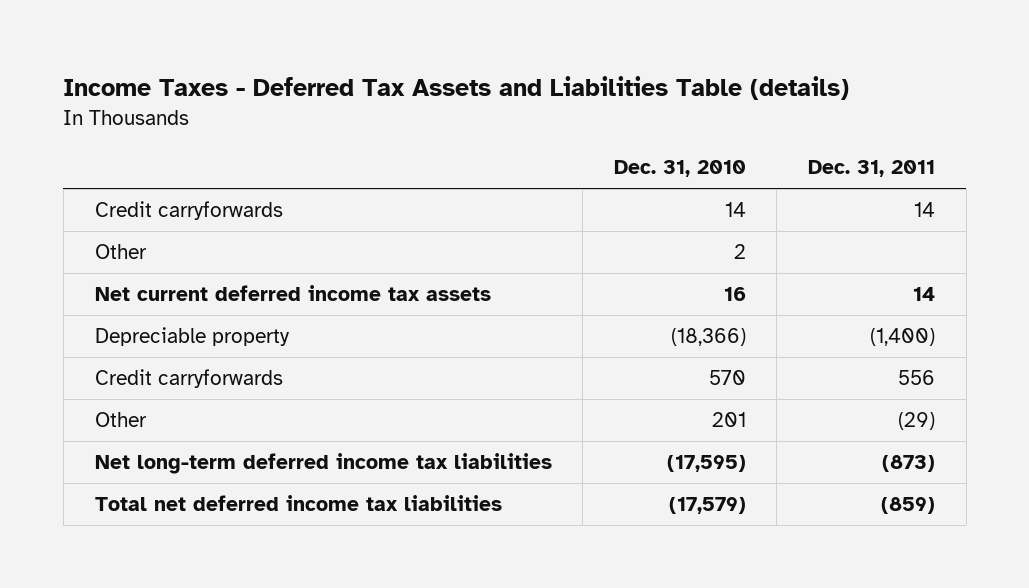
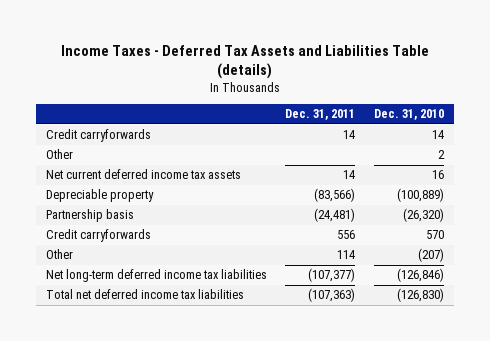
- | Dec. 31, 2010 | Dec. 31, 2011
+ | Dec. 31, 2011 | Dec. 31, 2010
- Depreciable property | (18,366) | (1,400)
+ Depreciable property | (83,566) | (100,889)
+ Partnership basis | (24,481) | (26,320)
- Other | 201 | (29)
- Net long-term deferred income tax liabilities | (17,595) | (873)
- Total net deferred income tax liabilities | (17,579) | (859)
+ Other | 114 | (207)
+ Net long-term deferred income tax liabilities | (107,377) | (126,846)
+ Total net deferred income tax liabilities | (107,363) | (126,830)

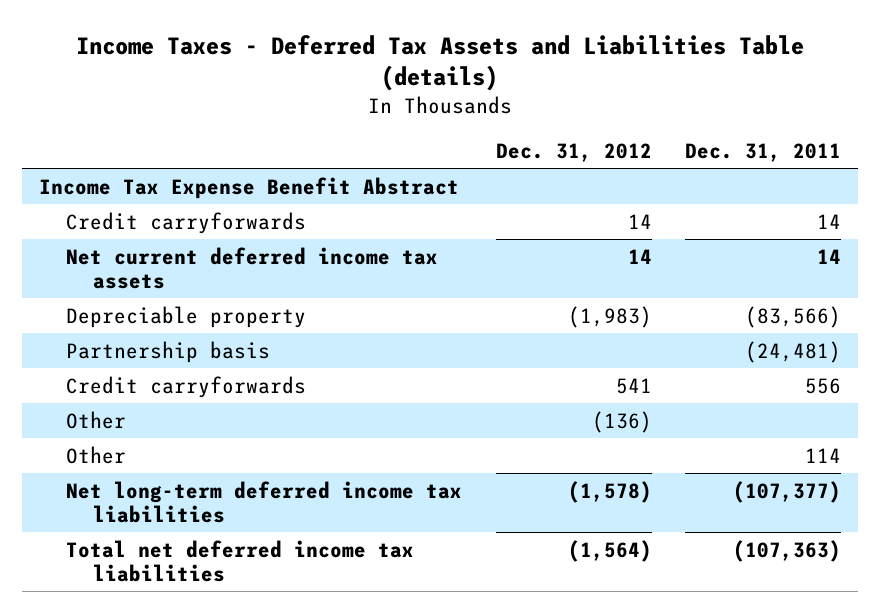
- | Dec. 31, 2011 | Dec. 31, 2010
+ | Dec. 31, 2012 | Dec. 31, 2011
+ Income Tax Expense Benefit Abstract
moved down: Other | (136) |

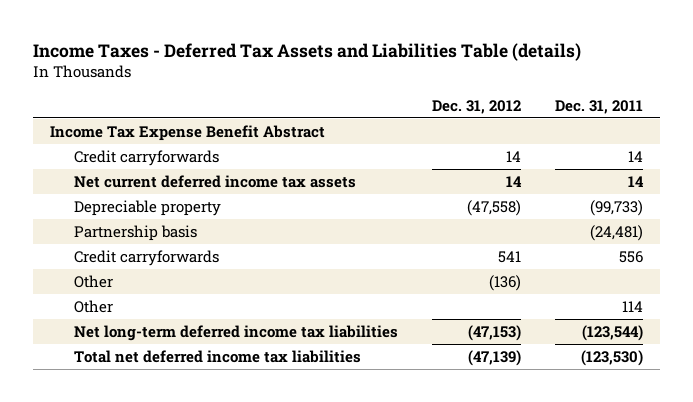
- Depreciable property | (1,983) | (83,566)
+ Depreciable property | (47,558) | (99,733)
- Net long-term deferred income tax liabilities | (1,578) | (107,377)
- Total net deferred income tax liabilities | (1,564) | (107,363)
+ Net long-term deferred income tax liabilities | (47,153) | (123,544)
+ Total net deferred income tax liabilities | (47,139) | (123,530)

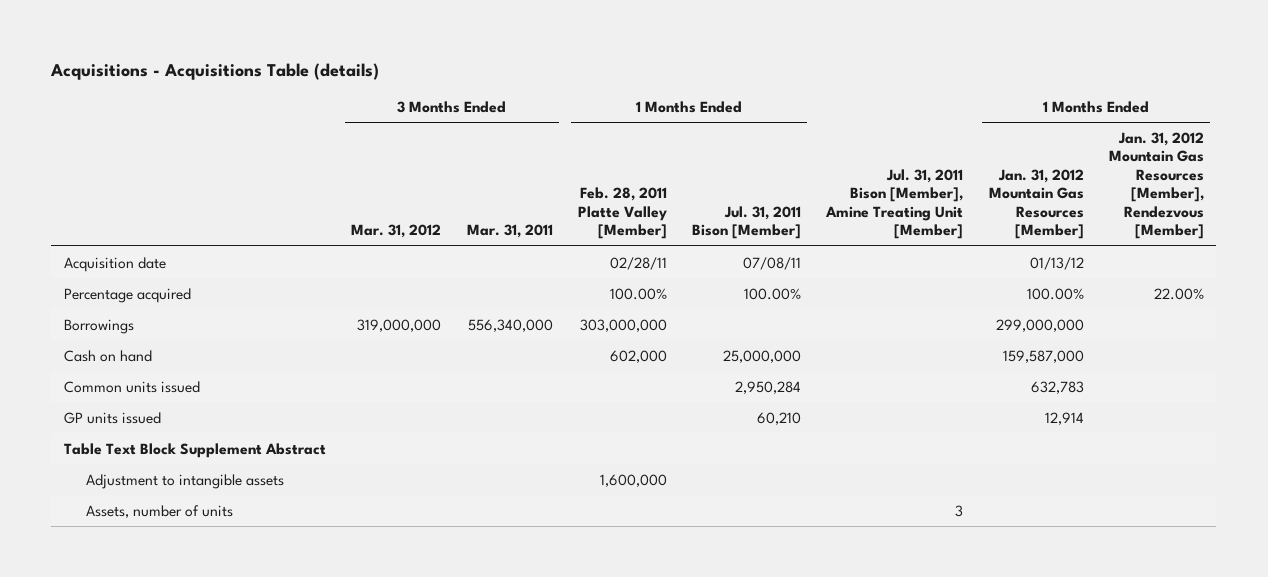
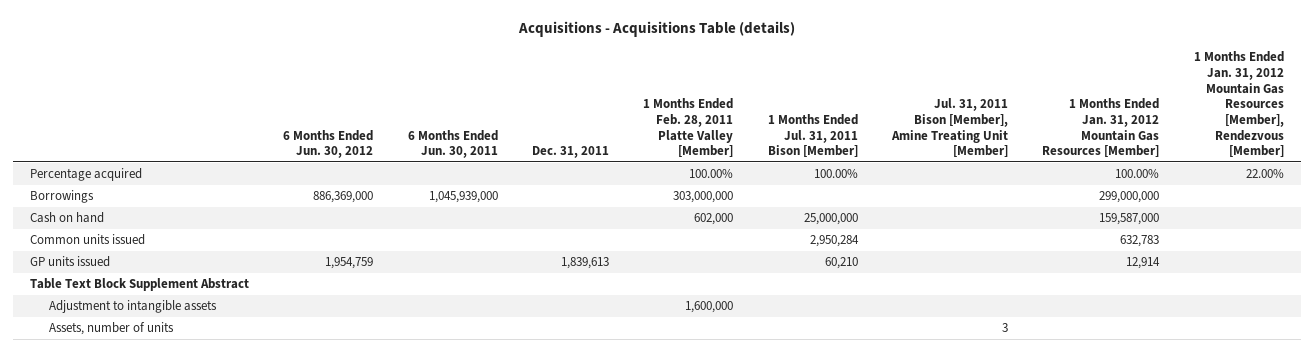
- | 3 Months Ended Mar. 31, 2012 | 3 Months Ended Mar. 31, 2011 | 1 Months Ended Feb. 28, 2011 Platte Valley [Member] | 1 Months Ended Jul. 31, 2011 Bison [Member] | Jul. 31, 2011 Bison [Member], Amine Treating Unit [Member] | 1 Months Ended Jan. 31, 2012 Mountain Gas Resources [Member] | 1 Months Ended Jan. 31, 2012 Mountain Gas Resources [Member], Rendezvous [Member]
+ | 6 Months Ended Jun. 30, 2012 | 6 Months Ended Jun. 30, 2011 | Dec. 31, 2011 | 1 Months Ended Feb. 28, 2011 Platte Valley [Member] | 1 Months Ended Jul. 31, 2011 Bison [Member] | Jul. 31, 2011 Bison [Member], Amine Treating Unit [Member] | 1 Months Ended Jan. 31, 2012 Mountain Gas Resources [Member] | 1 Months Ended Jan. 31, 2012 Mountain Gas Resources [Member], Rendezvous [Member]
- Acquisition date | | | 02/28/11 | 07/08/11 | | 01/13/12 |

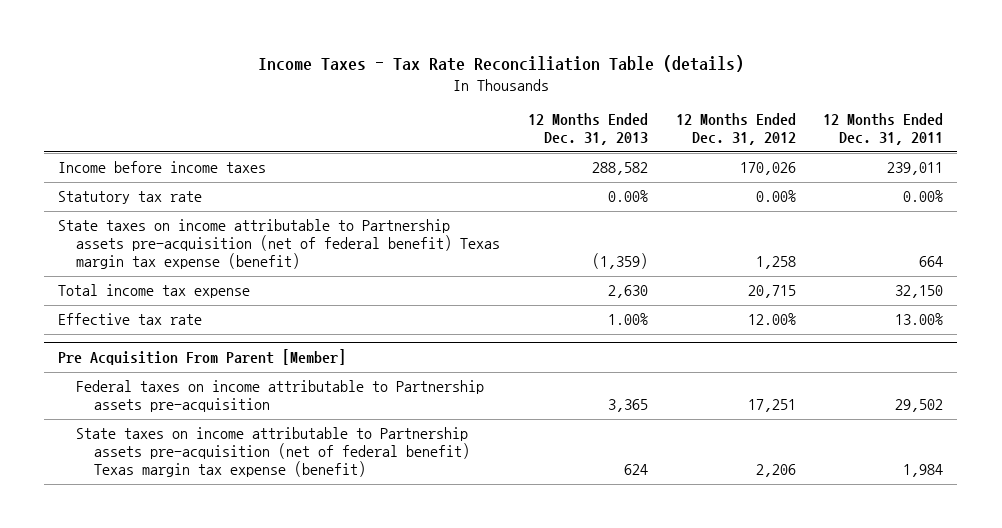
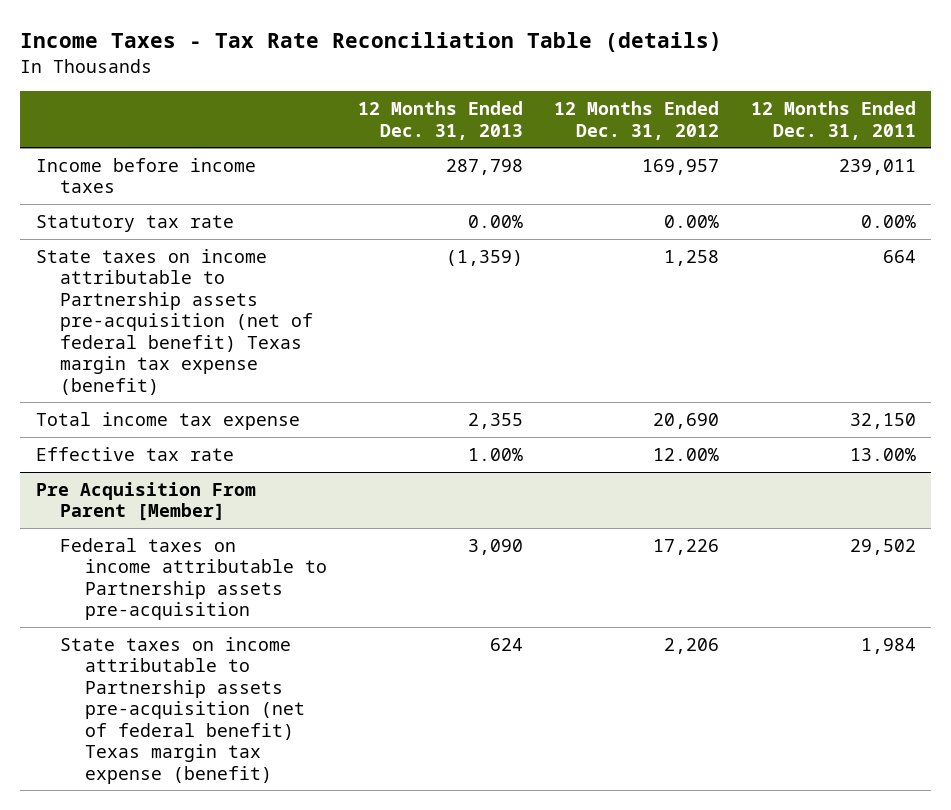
- Income before income taxes | 288,582 | 170,026 | 239,011
+ Income before income taxes | 287,798 | 169,957 | 239,011
- Total income tax expense | 2,630 | 20,715 | 32,150
+ Total income tax expense | 2,355 | 20,690 | 32,150
@ Pre Acquisition From Parent [Member]
- Federal taxes on income attributable to Partnership assets pre-acquisition | 3,365 | 17,251 | 29,502
+ Federal taxes on income attributable to Partnership assets pre-acquisition | 3,090 | 17,226 | 29,502

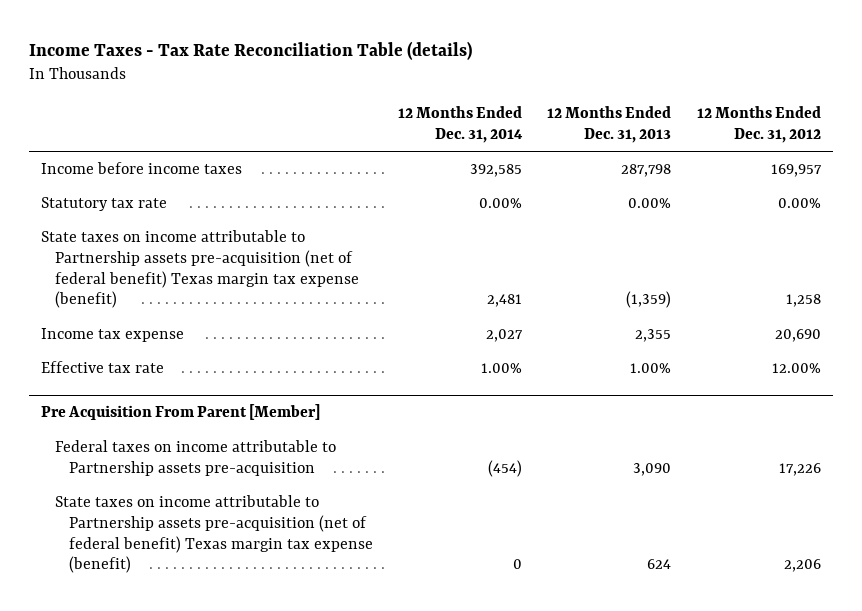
- | 12 Months Ended Dec. 31, 2013 | 12 Months Ended Dec. 31, 2012 | 12 Months Ended Dec. 31, 2011
+ | 12 Months Ended Dec. 31, 2014 | 12 Months Ended Dec. 31, 2013 | 12 Months Ended Dec. 31, 2012
- Total income tax expense | 2,355 | 20,690 | 32,150
+ Income tax expense | 2,027 | 2,355 | 20,690

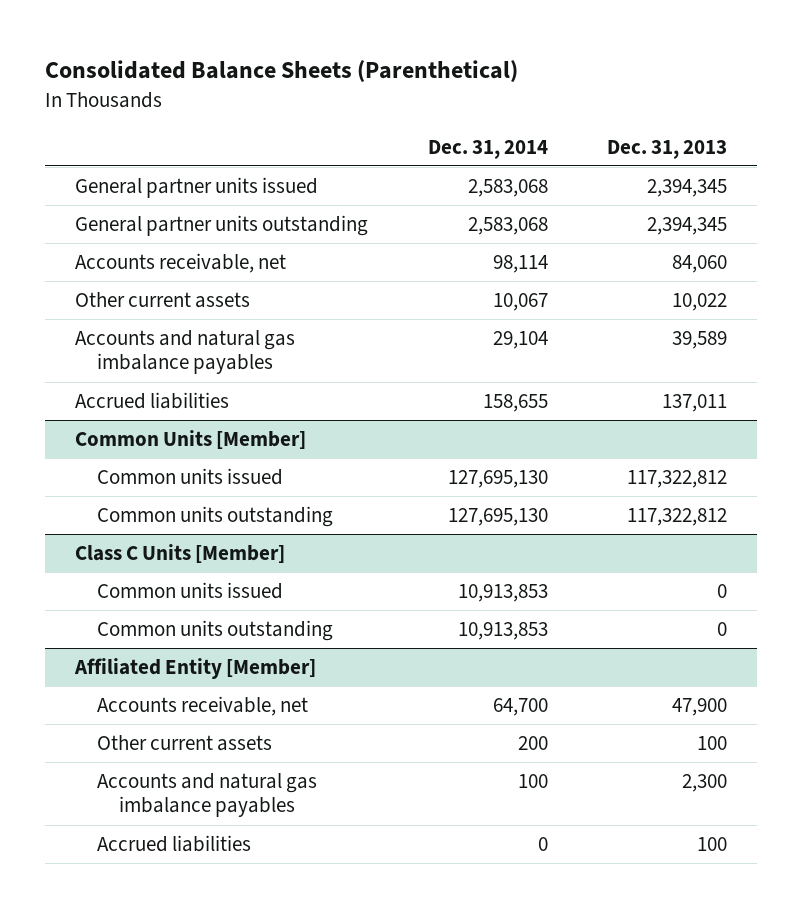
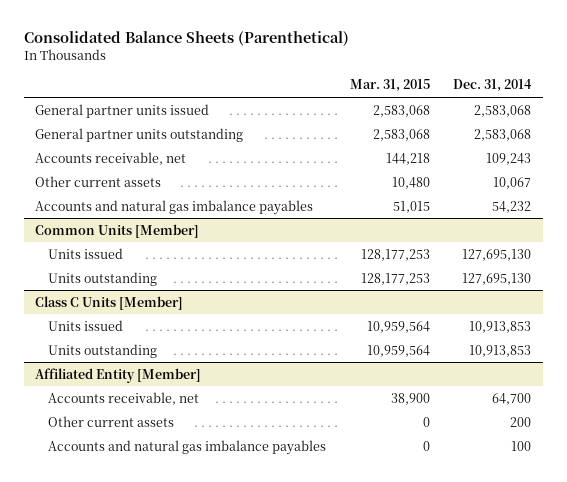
- | Dec. 31, 2014 | Dec. 31, 2013
+ | Mar. 31, 2015 | Dec. 31, 2014
- Accounts receivable, net | 98,114 | 84,060
+ Accounts receivable, net | 144,218 | 109,243
- Accounts and natural gas imbalance payables | 29,104 | 39,589
- Accrued liabilities | 158,655 | 137,011
+ Accounts and natural gas imbalance payables | 51,015 | 54,232
@ Common Units [Member]
- Common units issued | 127,695,130 | 117,322,812
- Common units outstanding | 127,695,130 | 117,322,812
+ Units issued | 128,177,253 | 127,695,130
+ Units outstanding | 128,177,253 | 127,695,130
@ Class C Units [Member]
- Common units issued | 10,913,853 | 0
- Common units outstanding | 10,913,853 | 0
+ Units issued | 10,959,564 | 10,913,853
+ Units outstanding | 10,959,564 | 10,913,853
@ Affiliated Entity [Member]
- Accrued liabilities | 0 | 100

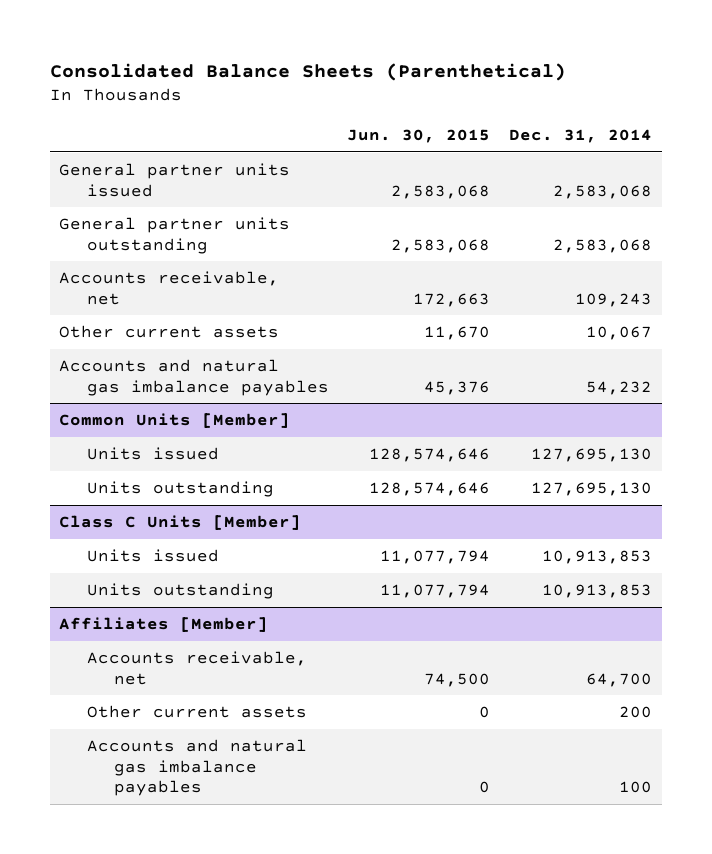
- | Mar. 31, 2015 | Dec. 31, 2014
+ | Jun. 30, 2015 | Dec. 31, 2014
- Affiliated Entity [Member]
+ Affiliates [Member]

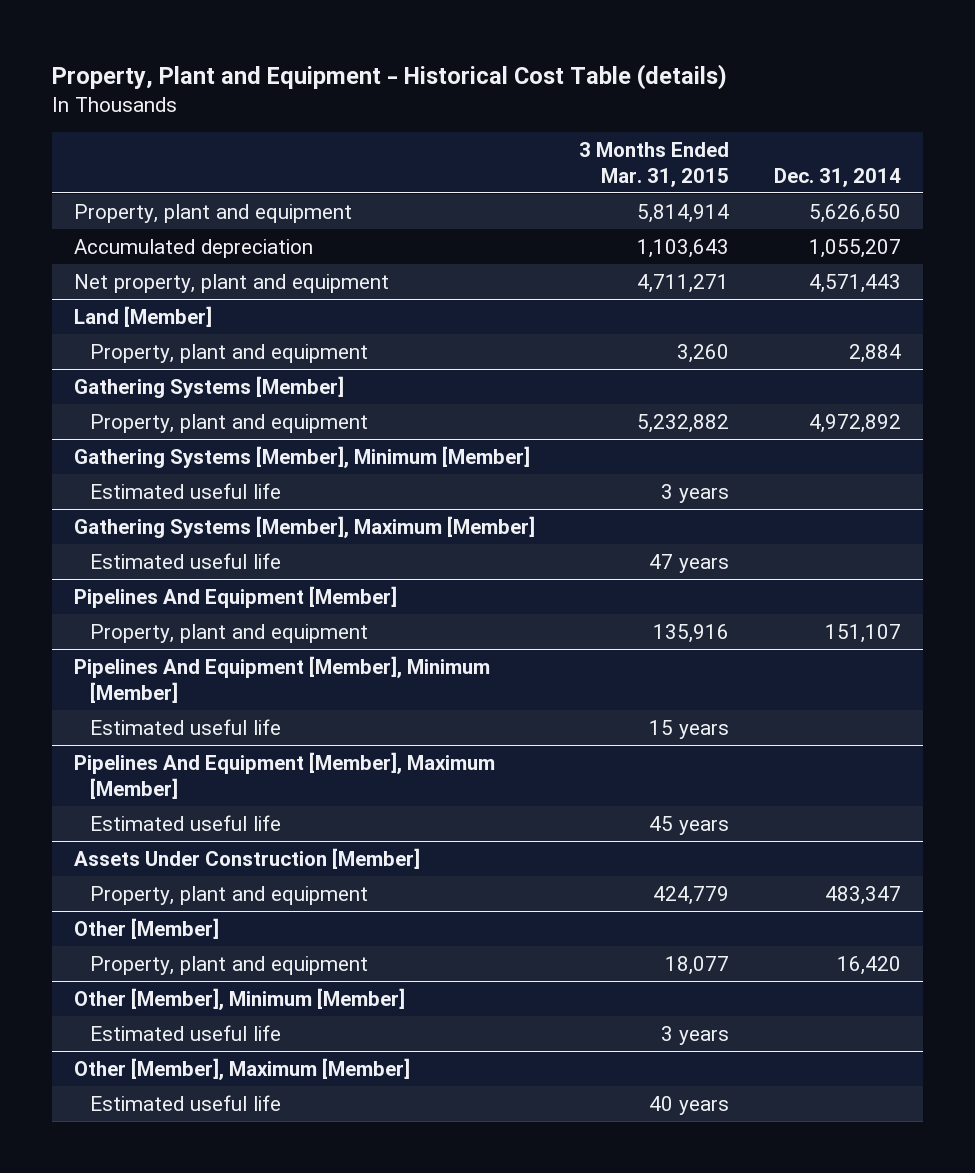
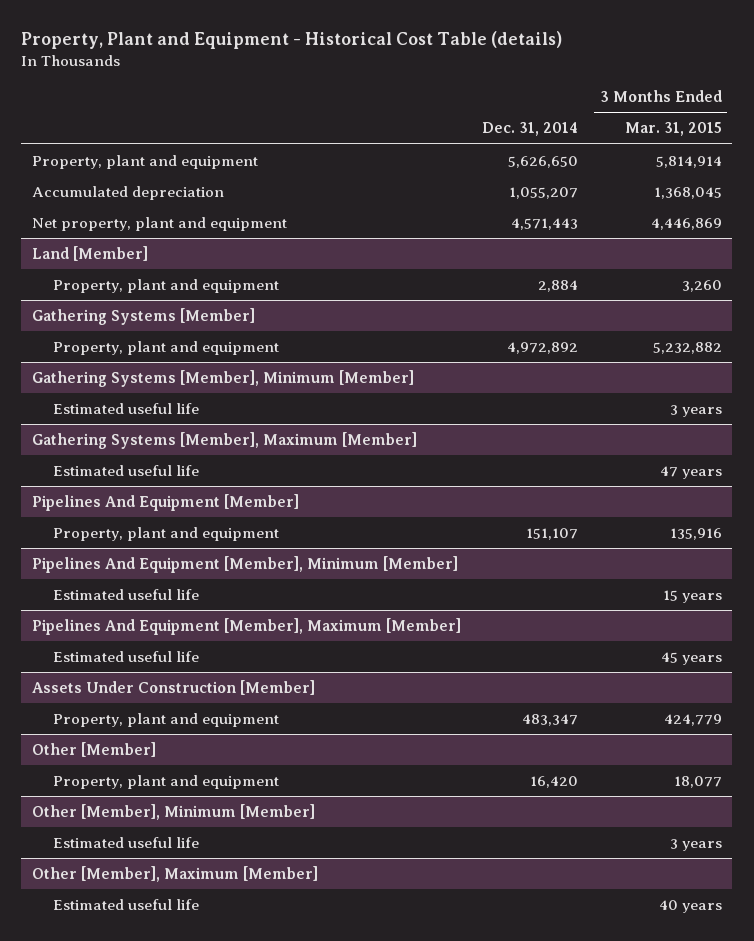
- | 3 Months Ended Mar. 31, 2015 | Dec. 31, 2014
+ | Dec. 31, 2014 | 3 Months Ended Mar. 31, 2015
- Accumulated depreciation | 1,103,643 | 1,055,207
- Net property, plant and equipment | 4,711,271 | 4,571,443
+ Accumulated depreciation | 1,055,207 | 1,368,045
+ Net property, plant and equipment | 4,571,443 | 4,446,869

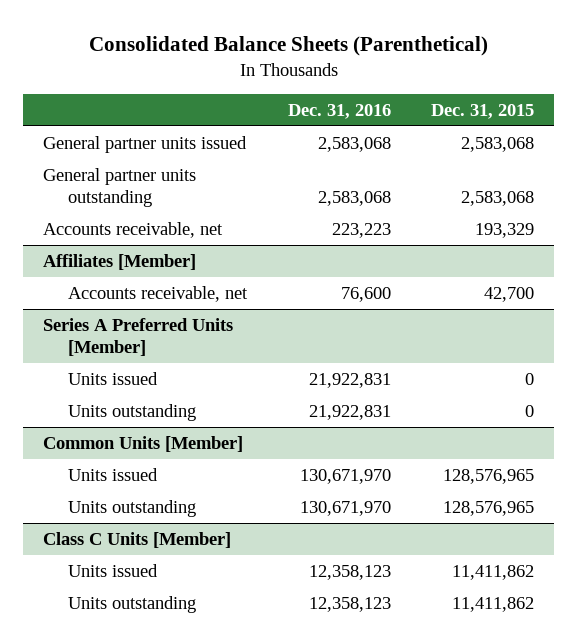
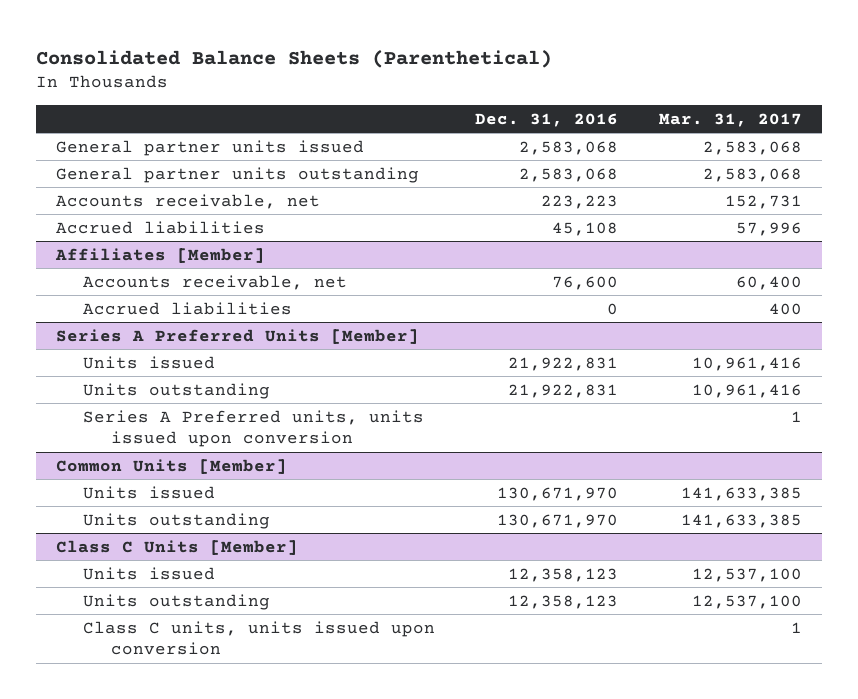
- | Dec. 31, 2016 | Dec. 31, 2015
+ | Dec. 31, 2016 | Mar. 31, 2017
+ Accrued liabilities | 45,108 | 57,996
@ Affiliates [Member]
+ Accrued liabilities | 0 | 400
@ Series A Preferred Units [Member]
+ Series A Preferred units, units issued upon conversion | | 1
@ Class C Units [Member]
+ Class C units, units issued upon conversion | | 1

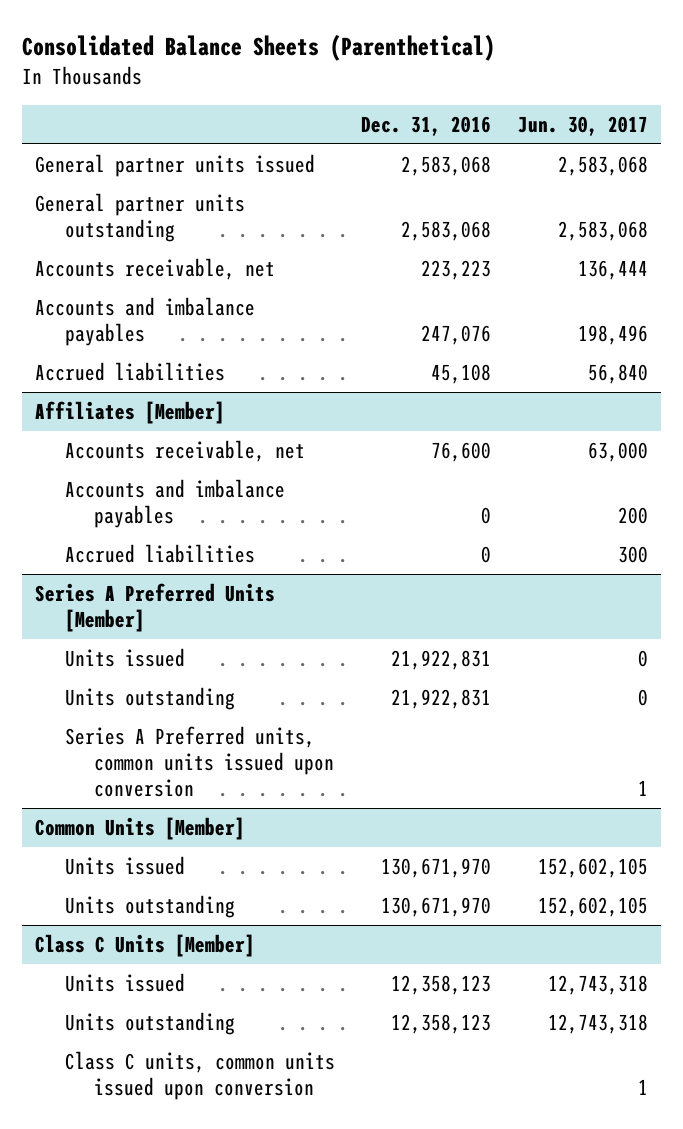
- | Dec. 31, 2016 | Mar. 31, 2017
+ | Dec. 31, 2016 | Jun. 30, 2017
+ Accounts and imbalance payables | 247,076 | 198,496
@ Affiliates [Member]
+ Accounts and imbalance payables | 0 | 200
@ Series A Preferred Units [Member]
- Series A Preferred units, units issued upon conversion | | 1
+ Series A Preferred units, common units issued upon conversion | | 1
@ Class C Units [Member]
- Class C units, units issued upon conversion | | 1
+ Class C units, common units issued upon conversion | | 1

